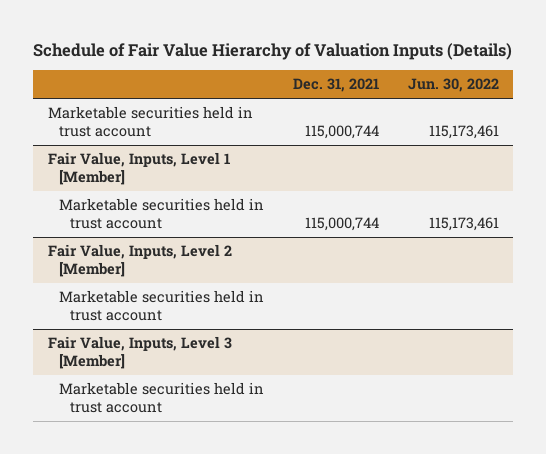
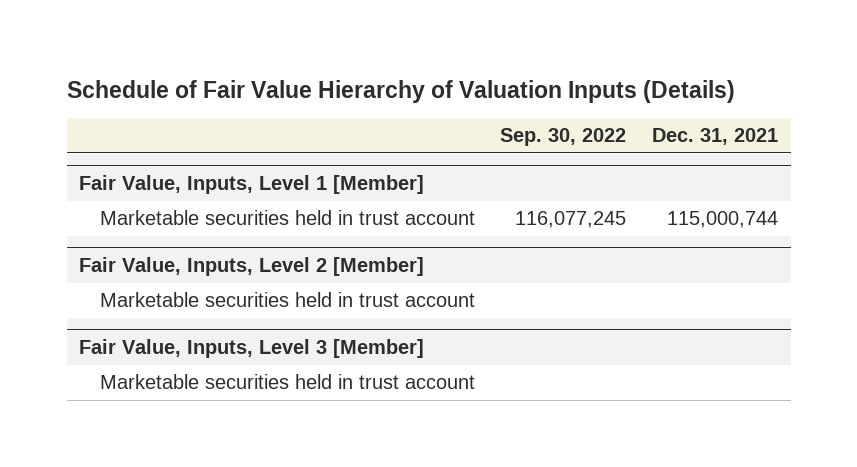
- | Dec. 31, 2021 | Jun. 30, 2022
+ | Sep. 30, 2022 | Dec. 31, 2021
- Marketable securities held in trust account | 115,000,744 | 115,173,461

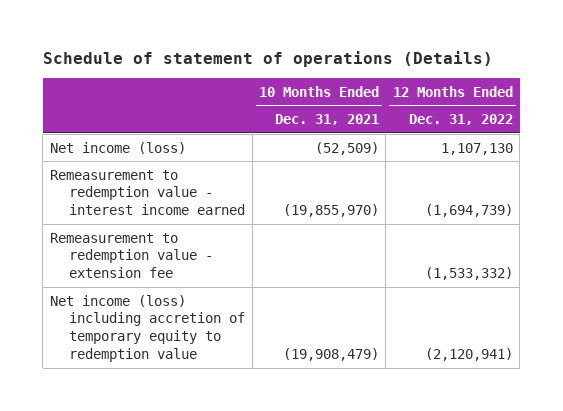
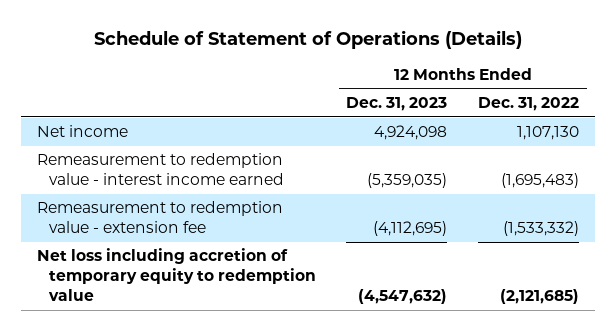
- Schedule of statement of operations (Details)
+ Schedule of Statement of Operations (Details)
- | 10 Months Ended Dec. 31, 2021 | 12 Months Ended Dec. 31, 2022
+ | 12 Months Ended Dec. 31, 2023 | 12 Months Ended Dec. 31, 2022
- Net income (loss) | (52,509) | 1,107,130
- Remeasurement to redemption value - interest income earned | (19,855,970) | (1,694,739)
+ Net income | 4,924,098 | 1,107,130
+ Remeasurement to redemption value - interest income earned | (5,359,035) | (1,695,483)
- Net income (loss) including accretion of temporary equity to redemption value | (19,908,479) | (2,120,941)
+ Net loss including accretion of temporary equity to redemption value | (4,547,632) | (2,121,685)

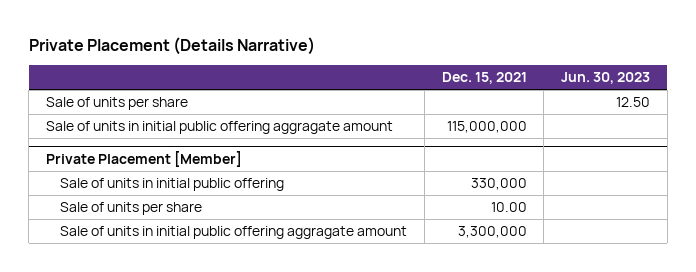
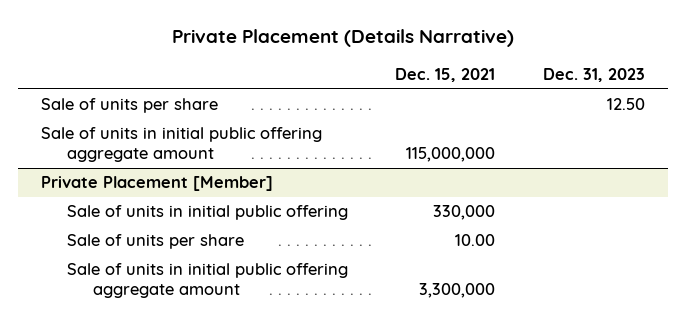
- | Dec. 15, 2021 | Jun. 30, 2023
+ | Dec. 15, 2021 | Dec. 31, 2023
- Sale of units in initial public offering aggragate amount | 115,000,000 |
+ Sale of units in initial public offering aggregate amount | 115,000,000 |
@ Private Placement [Member]
- Sale of units in initial public offering aggragate amount | 3,300,000 |
+ Sale of units in initial public offering aggregate amount | 3,300,000 |

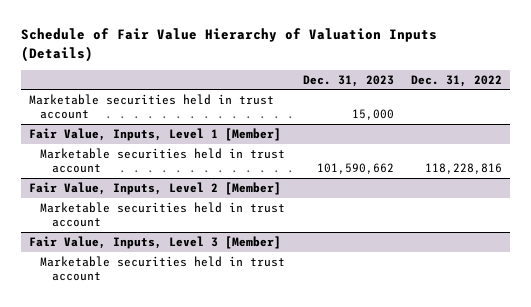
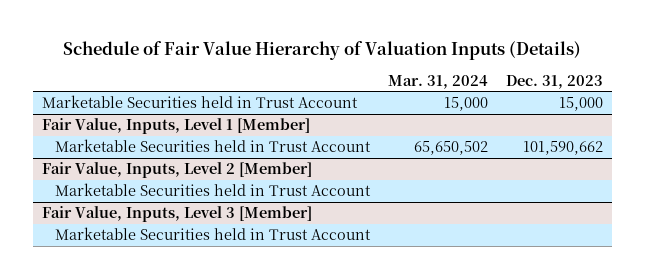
- | Dec. 31, 2023 | Dec. 31, 2022
+ | Mar. 31, 2024 | Dec. 31, 2023
- Marketable securities held in trust account | 15,000 |
+ Marketable Securities held in Trust Account | 15,000 | 15,000
@ Fair Value, Inputs, Level 1 [Member]
- Marketable securities held in trust account | 101,590,662 | 118,228,816
+ Marketable Securities held in Trust Account | 65,650,502 | 101,590,662
@ Fair Value, Inputs, Level 2 [Member]
- Marketable securities held in trust account
+ Marketable Securities held in Trust Account
@ Fair Value, Inputs, Level 3 [Member]
- Marketable securities held in trust account
+ Marketable Securities held in Trust Account

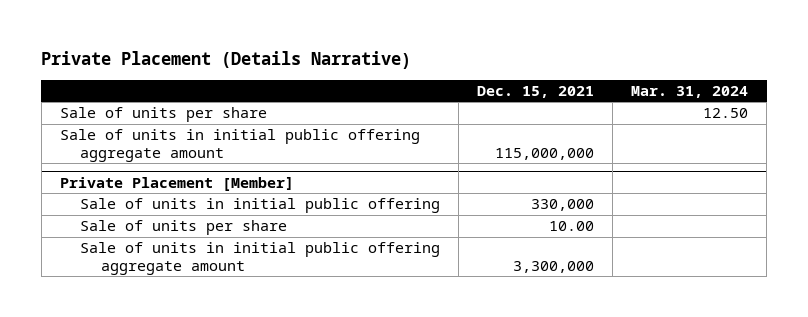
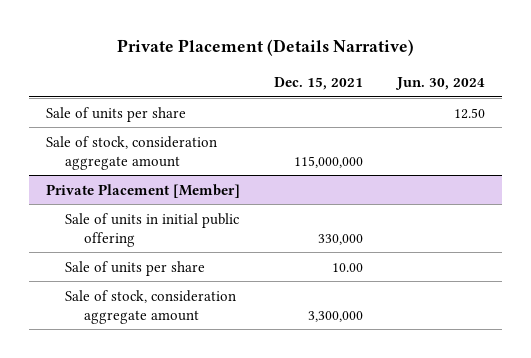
- | Dec. 15, 2021 | Mar. 31, 2024
+ | Dec. 15, 2021 | Jun. 30, 2024
- Sale of units in initial public offering aggregate amount | 115,000,000 |
+ Sale of stock, consideration aggregate amount | 115,000,000 |
@ Private Placement [Member]
- Sale of units in initial public offering aggregate amount | 3,300,000 |
+ Sale of stock, consideration aggregate amount | 3,300,000 |

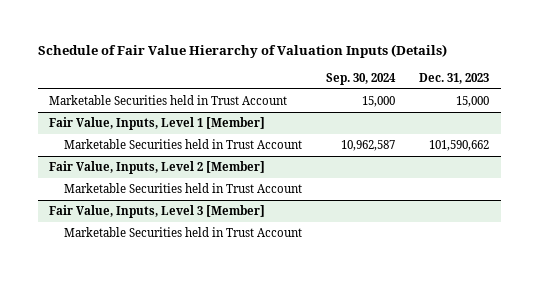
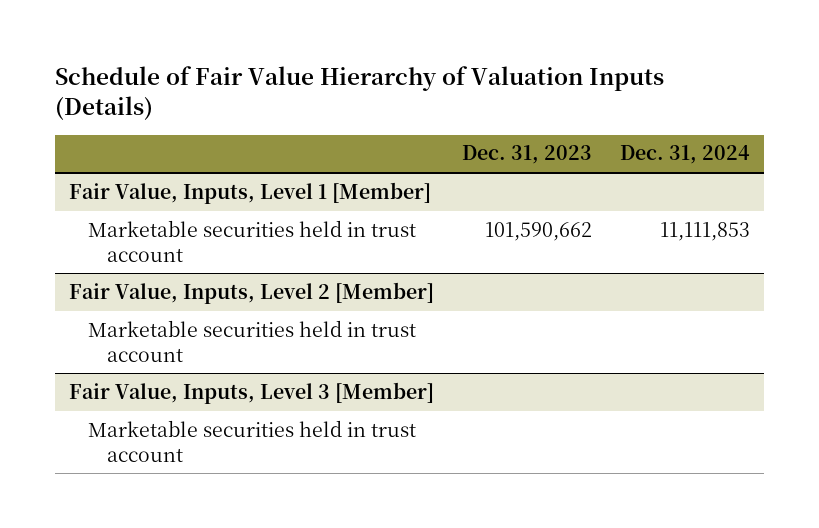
- | Sep. 30, 2024 | Dec. 31, 2023
+ | Dec. 31, 2023 | Dec. 31, 2024
- Marketable Securities held in Trust Account | 15,000 | 15,000
@ Fair Value, Inputs, Level 1 [Member]
- Marketable Securities held in Trust Account | 10,962,587 | 101,590,662
+ Marketable securities held in trust account | 101,590,662 | 11,111,853
@ Fair Value, Inputs, Level 2 [Member]
- Marketable Securities held in Trust Account
+ Marketable securities held in trust account
@ Fair Value, Inputs, Level 3 [Member]
- Marketable Securities held in Trust Account
+ Marketable securities held in trust account

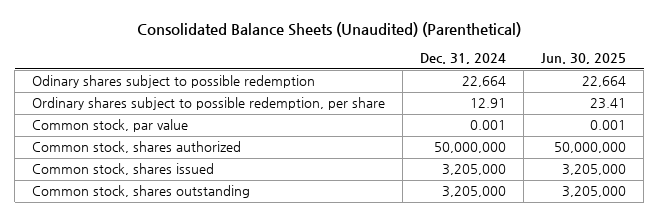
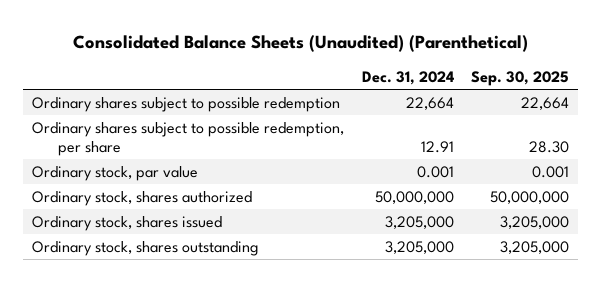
- | Dec. 31, 2024 | Jun. 30, 2025
+ | Dec. 31, 2024 | Sep. 30, 2025
- Odinary shares subject to possible redemption | 22,664 | 22,664
+ Ordinary shares subject to possible redemption | 22,664 | 22,664
- Common stock, par value | 0.001 | 0.001
- Common stock, shares authorized | 50,000,000 | 50,000,000
- Common stock, shares issued | 3,205,000 | 3,205,000
- Common stock, shares outstanding | 3,205,000 | 3,205,000
+ Ordinary stock, par value | 0.001 | 0.001
+ Ordinary stock, shares authorized | 50,000,000 | 50,000,000
+ Ordinary stock, shares issued | 3,205,000 | 3,205,000
+ Ordinary stock, shares outstanding | 3,205,000 | 3,205,000

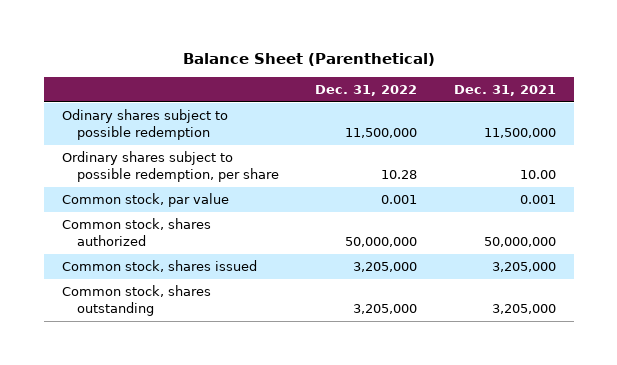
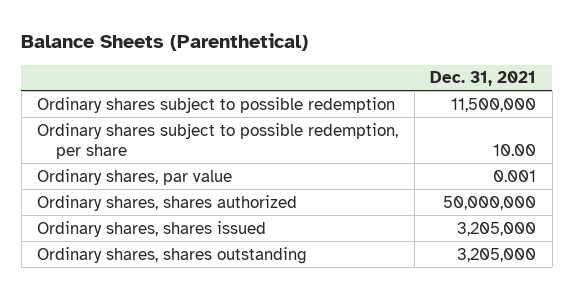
- Balance Sheet (Parenthetical)
+ Balance Sheets (Parenthetical)
- | Dec. 31, 2022 | Dec. 31, 2021
+ | Dec. 31, 2021
- Odinary shares subject to possible redemption | 11,500,000 | 11,500,000
+ Ordinary shares subject to possible redemption | 11,500,000
- Common stock, par value | 0.001 | 0.001
- Common stock, shares authorized | 50,000,000 | 50,000,000
- Common stock, shares issued | 3,205,000 | 3,205,000
- Common stock, shares outstanding | 3,205,000 | 3,205,000
+ Ordinary shares, par value | 0.001
+ Ordinary shares, shares authorized | 50,000,000
+ Ordinary shares, shares issued | 3,205,000
+ Ordinary shares, shares outstanding | 3,205,000

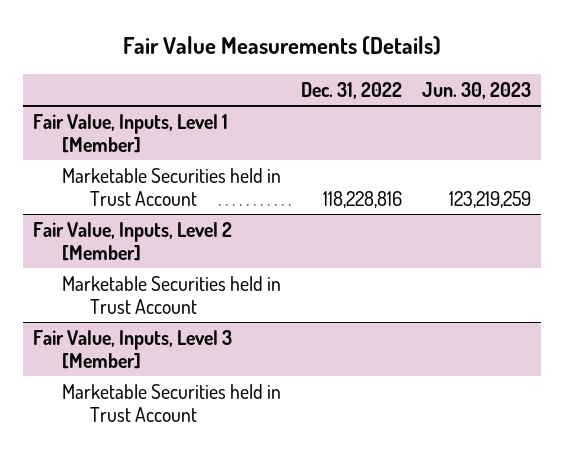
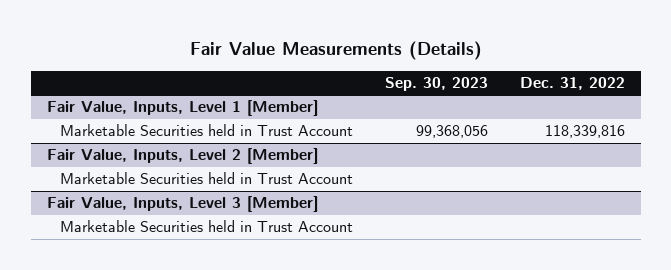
- | Dec. 31, 2022 | Jun. 30, 2023
+ | Sep. 30, 2023 | Dec. 31, 2022
@ Fair Value, Inputs, Level 1 [Member]
- Marketable Securities held in Trust Account | 118,228,816 | 123,219,259
+ Marketable Securities held in Trust Account | 99,368,056 | 118,339,816

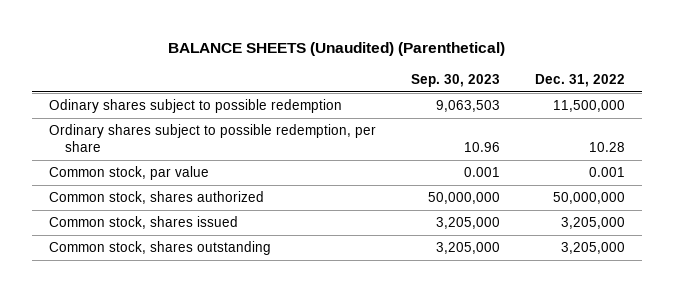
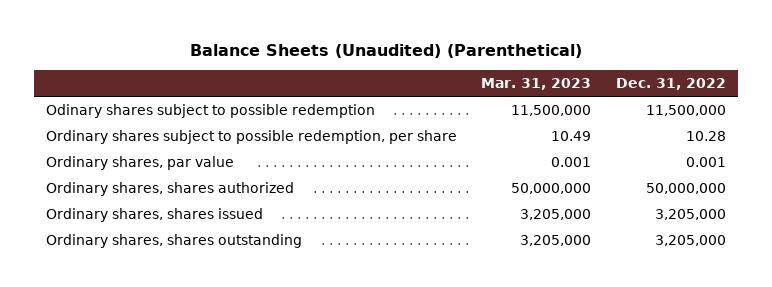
- BALANCE SHEETS (Unaudited) (Parenthetical)
+ Balance Sheets (Unaudited) (Parenthetical)
- | Sep. 30, 2023 | Dec. 31, 2022
+ | Mar. 31, 2023 | Dec. 31, 2022
- Common stock, par value | 0.001 | 0.001
- Common stock, shares authorized | 50,000,000 | 50,000,000
- Common stock, shares issued | 3,205,000 | 3,205,000
- Common stock, shares outstanding | 3,205,000 | 3,205,000
+ Ordinary shares, par value | 0.001 | 0.001
+ Ordinary shares, shares authorized | 50,000,000 | 50,000,000
+ Ordinary shares, shares issued | 3,205,000 | 3,205,000
+ Ordinary shares, shares outstanding | 3,205,000 | 3,205,000

